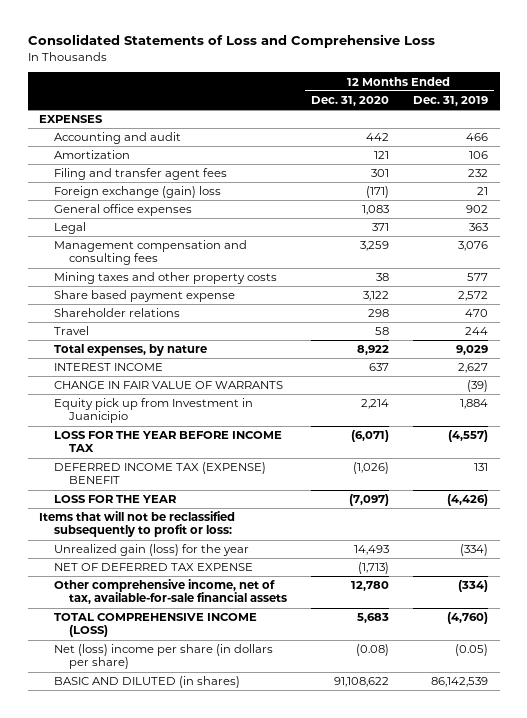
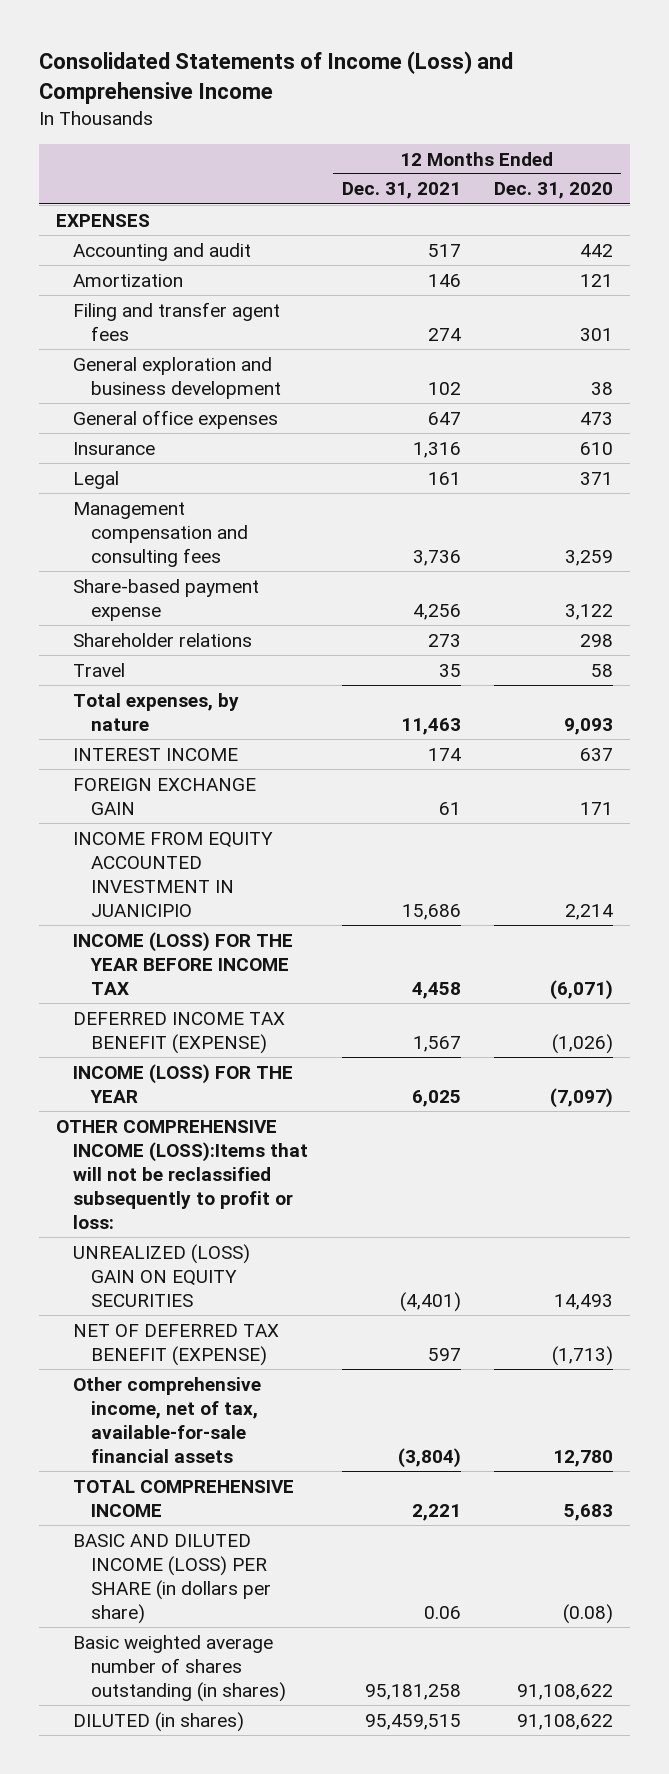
- Consolidated Statements of Loss and Comprehensive Loss
+ Consolidated Statements of Income (Loss) and Comprehensive Income
- | 12 Months Ended Dec. 31, 2020 | 12 Months Ended Dec. 31, 2019
+ | 12 Months Ended Dec. 31, 2021 | 12 Months Ended Dec. 31, 2020
- Foreign exchange (gain) loss | (171) | 21
- General office expenses | 1,083 | 902
+ General exploration and business development | 102 | 38
+ General office expenses | 647 | 473
+ Insurance | 1,316 | 610
- Mining taxes and other property costs | 38 | 577
- Share based payment expense | 3,122 | 2,572
+ Share-based payment expense | 4,256 | 3,122
- Total expenses, by nature | 8,922 | 9,029
+ Total expenses, by nature | 11,463 | 9,093
- CHANGE IN FAIR VALUE OF WARRANTS | | (39)
- Equity pick up from Investment in Juanicipio | 2,214 | 1,884
- LOSS FOR THE YEAR BEFORE INCOME TAX | (6,071) | (4,557)
- DEFERRED INCOME TAX (EXPENSE) BENEFIT | (1,026) | 131
- LOSS FOR THE YEAR | (7,097) | (4,426)
- Items that will not be reclassified subsequently to profit or loss:
- Unrealized gain (loss) for the year | 14,493 | (334)
- NET OF DEFERRED TAX EXPENSE | (1,713) |
+ FOREIGN EXCHANGE GAIN | 61 | 171
+ INCOME FROM EQUITY ACCOUNTED INVESTMENT IN JUANICIPIO | 15,686 | 2,214
+ INCOME (LOSS) FOR THE YEAR BEFORE INCOME TAX | 4,458 | (6,071)
+ DEFERRED INCOME TAX BENEFIT (EXPENSE) | 1,567 | (1,026)
+ INCOME (LOSS) FOR THE YEAR | 6,025 | (7,097)
+ OTHER COMPREHENSIVE INCOME (LOSS):Items that will not be reclassified subsequently to profit or loss:
+ UNREALIZED (LOSS) GAIN ON EQUITY SECURITIES | (4,401) | 14,493
+ NET OF DEFERRED TAX BENEFIT (EXPENSE) | 597 | (1,713)
- TOTAL COMPREHENSIVE INCOME (LOSS) | 5,683 | (4,760)
- Net (loss) income per share (in dollars per share) | (0.08) | (0.05)
- BASIC AND DILUTED (in shares) | 91,108,622 | 86,142,539
+ TOTAL COMPREHENSIVE INCOME | 2,221 | 5,683
+ BASIC AND DILUTED INCOME (LOSS) PER SHARE (in dollars per share) | 0.06 | (0.08)
+ Basic weighted average number of shares outstanding (in shares) | 95,181,258 | 91,108,622
+ DILUTED (in shares) | 95,459,515 | 91,108,622

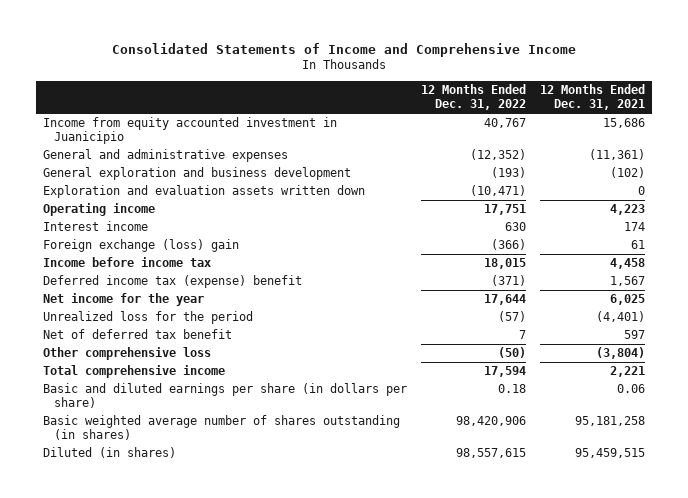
- Consolidated Statements of Income (Loss) and Comprehensive Income
+ Consolidated Statements of Income and Comprehensive Income
- | 12 Months Ended Dec. 31, 2021 | 12 Months Ended Dec. 31, 2020
+ | 12 Months Ended Dec. 31, 2022 | 12 Months Ended Dec. 31, 2021
- EXPENSES
- Accounting and audit | 517 | 442
- Amortization | 146 | 121
- Filing and transfer agent fees | 274 | 301
- General exploration and business development | 102 | 38
- General office expenses | 647 | 473
- Insurance | 1,316 | 610
- Legal | 161 | 371
- Management compensation and consulting fees | 3,736 | 3,259
- Share-based payment expense | 4,256 | 3,122
- Shareholder relations | 273 | 298
- Travel | 35 | 58
- Total expenses, by nature | 11,463 | 9,093
- INTEREST INCOME | 174 | 637
- FOREIGN EXCHANGE GAIN | 61 | 171
- INCOME FROM EQUITY ACCOUNTED INVESTMENT IN JUANICIPIO | 15,686 | 2,214
- INCOME (LOSS) FOR THE YEAR BEFORE INCOME TAX | 4,458 | (6,071)
- DEFERRED INCOME TAX BENEFIT (EXPENSE) | 1,567 | (1,026)
- INCOME (LOSS) FOR THE YEAR | 6,025 | (7,097)
- OTHER COMPREHENSIVE INCOME (LOSS):Items that will not be reclassified subsequently to profit or loss:
- UNREALIZED (LOSS) GAIN ON EQUITY SECURITIES | (4,401) | 14,493
- NET OF DEFERRED TAX BENEFIT (EXPENSE) | 597 | (1,713)
- Other comprehensive income, net of tax, available-for-sale financial assets | (3,804) | 12,780
- TOTAL COMPREHENSIVE INCOME | 2,221 | 5,683
- BASIC AND DILUTED INCOME (LOSS) PER SHARE (in dollars per share) | 0.06 | (0.08)
+ Income from equity accounted investment in Juanicipio | 40,767 | 15,686
+ General and administrative expenses | (12,352) | (11,361)
+ General exploration and business development | (193) | (102)
+ Exploration and evaluation assets written down | (10,471) | 0
+ Operating income | 17,751 | 4,223
+ Interest income | 630 | 174
+ Foreign exchange (loss) gain | (366) | 61
+ Income before income tax | 18,015 | 4,458
+ Deferred income tax (expense) benefit | (371) | 1,567
+ Net income for the year | 17,644 | 6,025
+ Unrealized loss for the period | (57) | (4,401)
+ Net of deferred tax benefit | 7 | 597
+ Other comprehensive loss | (50) | (3,804)
+ Total comprehensive income | 17,594 | 2,221
+ Basic and diluted earnings per share (in dollars per share) | 0.18 | 0.06
- DILUTED (in shares) | 95,459,515 | 91,108,622
+ Diluted (in shares) | 98,557,615 | 95,459,515

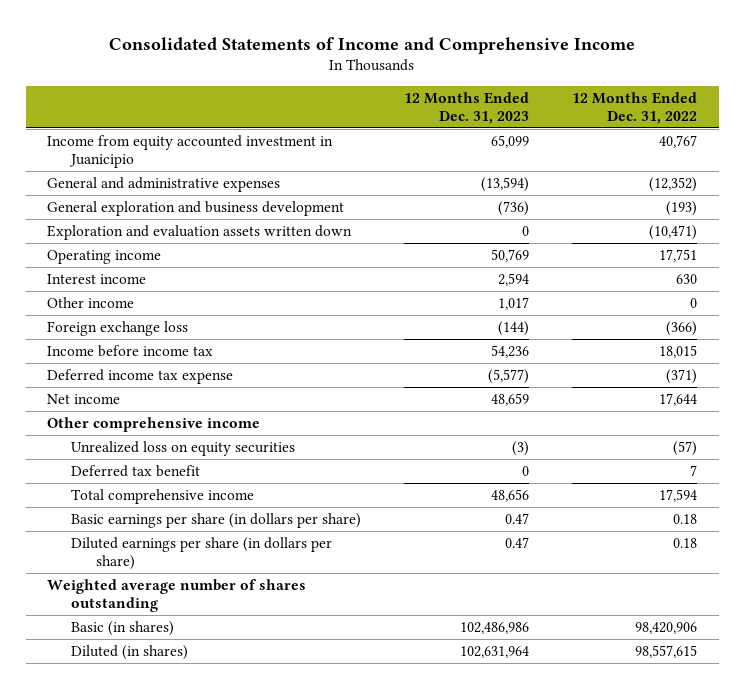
- | 12 Months Ended Dec. 31, 2022 | 12 Months Ended Dec. 31, 2021
+ | 12 Months Ended Dec. 31, 2023 | 12 Months Ended Dec. 31, 2022
- Foreign exchange (loss) gain | (366) | 61
+ Other income | 1,017 | 0
+ Foreign exchange loss | (144) | (366)
- Deferred income tax (expense) benefit | (371) | 1,567
- Net income for the year | 17,644 | 6,025
- Unrealized loss for the period | (57) | (4,401)
- Net of deferred tax benefit | 7 | 597
- Other comprehensive loss | (50) | (3,804)
+ Deferred income tax expense | (5,577) | (371)
+ Net income | 48,659 | 17,644
+ Other comprehensive income
+ Unrealized loss on equity securities | (3) | (57)
+ Deferred tax benefit | 0 | 7
- Basic and diluted earnings per share (in dollars per share) | 0.18 | 0.06
- Basic weighted average number of shares outstanding (in shares) | 98,420,906 | 95,181,258
+ Basic earnings per share (in dollars per share) | 0.47 | 0.18
+ Diluted earnings per share (in dollars per share) | 0.47 | 0.18
+ Weighted average number of shares outstanding
+ Basic (in shares) | 102,486,986 | 98,420,906

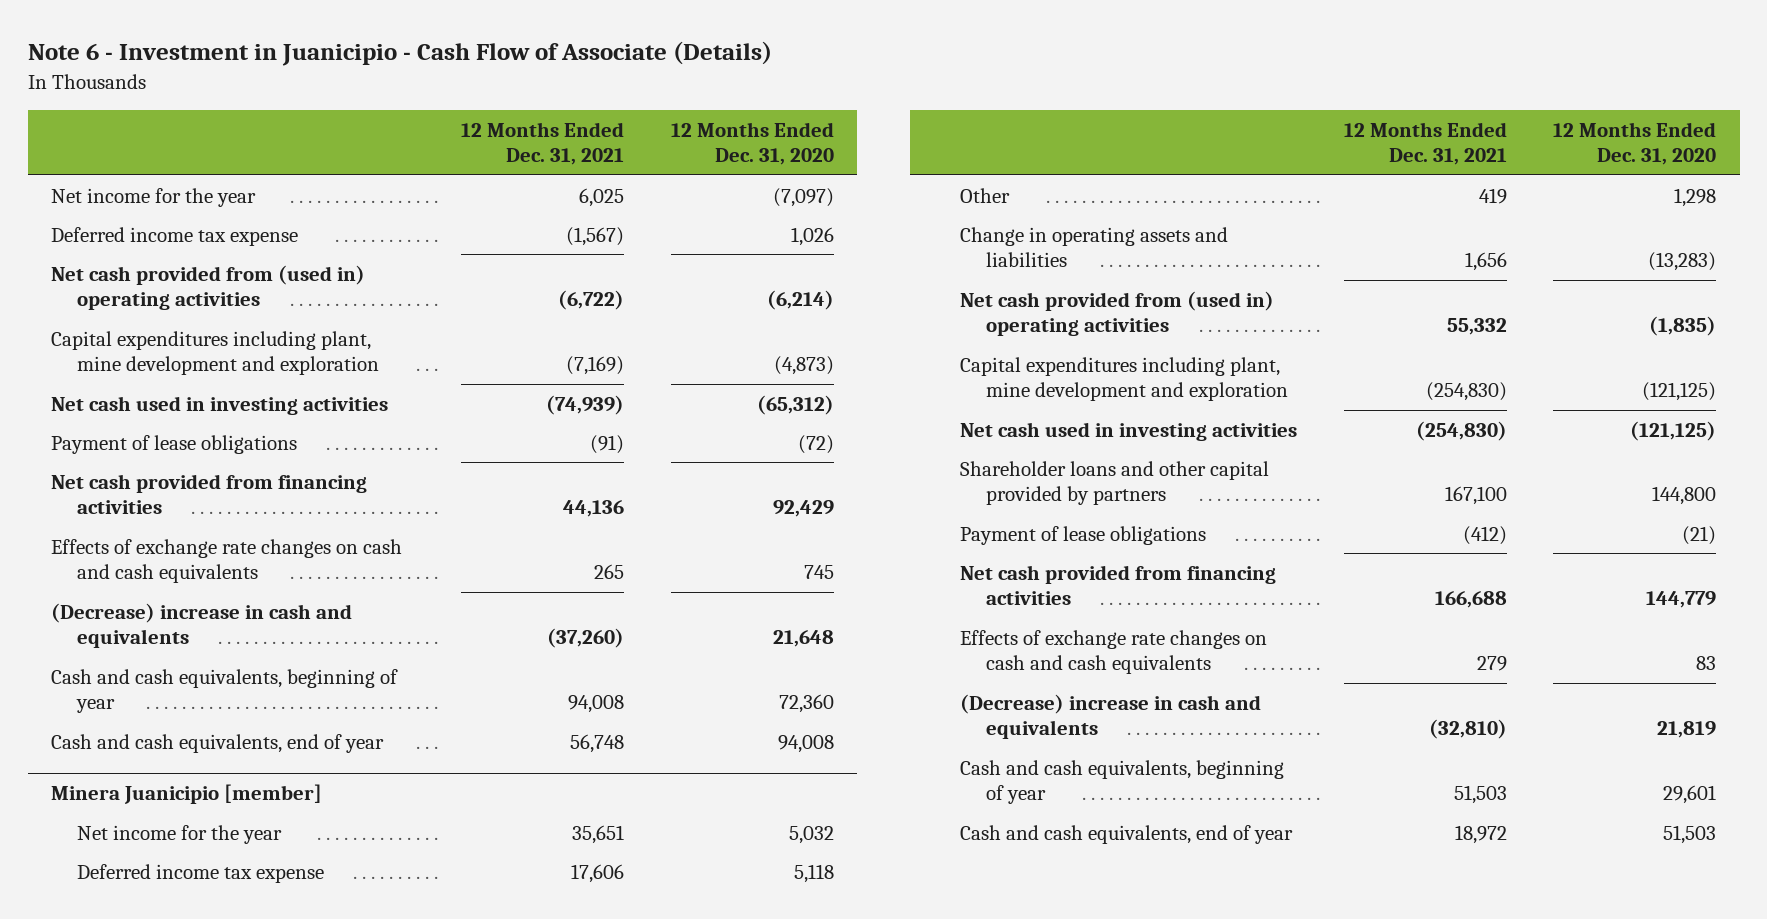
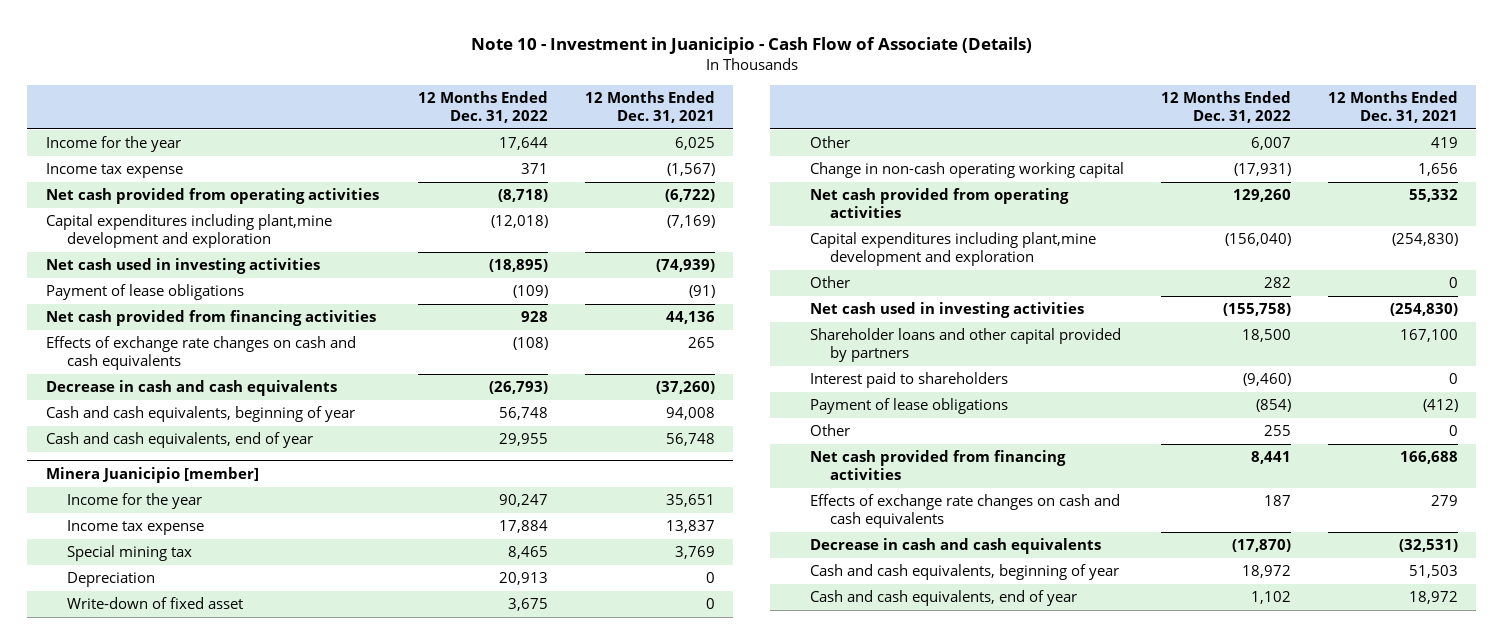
- Note 6 - Investment in Juanicipio - Cash Flow of Associate (Details)
+ Note 10 - Investment in Juanicipio - Cash Flow of Associate (Details)
- | 12 Months Ended Dec. 31, 2021 | 12 Months Ended Dec. 31, 2020
+ | 12 Months Ended Dec. 31, 2022 | 12 Months Ended Dec. 31, 2021
- Net income for the year | 6,025 | (7,097)
- Deferred income tax expense | (1,567) | 1,026
- Net cash provided from (used in) operating activities | (6,722) | (6,214)
- Capital expenditures including plant, mine development and exploration | (7,169) | (4,873)
+ Income for the year | 17,644 | 6,025
+ Income tax expense | 371 | (1,567)
+ Net cash provided from operating activities | (8,718) | (6,722)
+ Capital expenditures including plant,mine development and exploration | (12,018) | (7,169)
- (Decrease) increase in cash and equivalents | (37,260) | 21,648
+ Decrease in cash and cash equivalents | (26,793) | (37,260)
@ Minera Juanicipio [member]
- Net income for the year | 35,651 | 5,032
- Deferred income tax expense | 17,606 | 5,118
+ Income for the year | 90,247 | 35,651
+ Income tax expense | 17,884 | 13,837
+ Special mining tax | 8,465 | 3,769
+ Depreciation | 20,913 | 0
+ Write-down of fixed asset | 3,675 | 0
- Change in operating assets and liabilities | 1,656 | (13,283)
- Net cash provided from (used in) operating activities | 55,332 | (1,835)
- Capital expenditures including plant, mine development and exploration | (254,830) | (121,125)
+ Change in non-cash operating working capital | (17,931) | 1,656
+ Net cash provided from operating activities | 129,260 | 55,332
+ Capital expenditures including plant,mine development and exploration | (156,040) | (254,830)
+ Other | 282 | 0
+ Interest paid to shareholders | (9,460) | 0
+ Other | 255 | 0
- (Decrease) increase in cash and equivalents | (32,810) | 21,819
+ Decrease in cash and cash equivalents | (17,870) | (32,531)

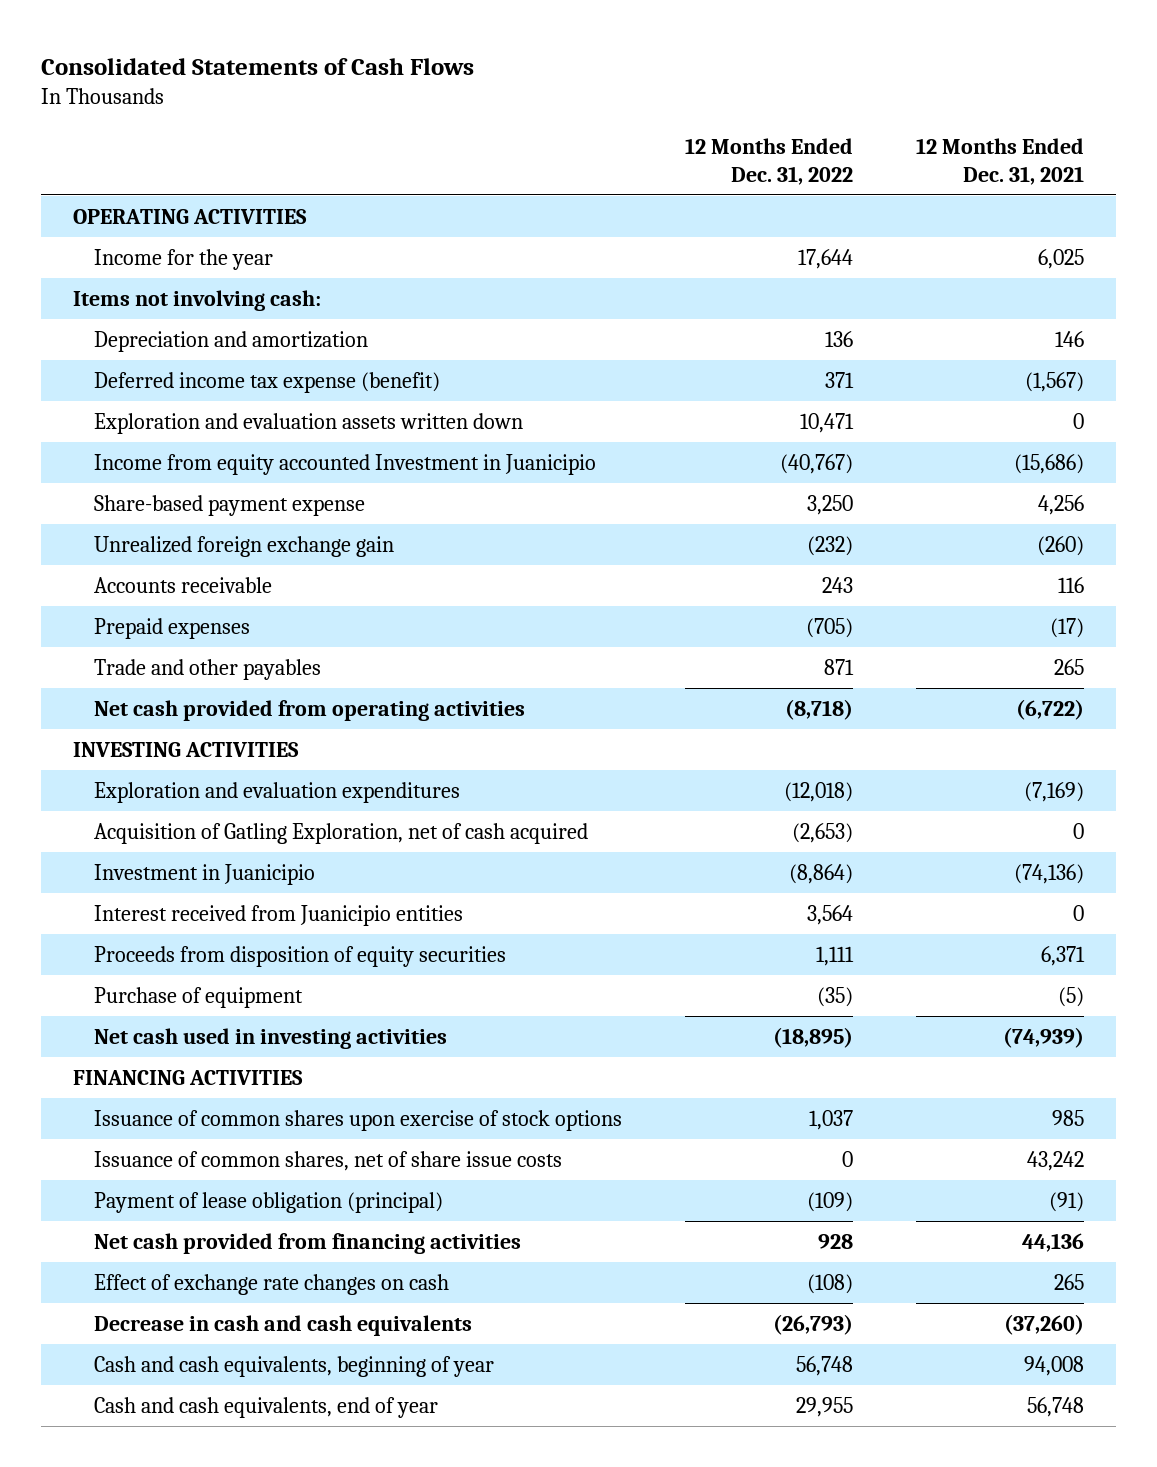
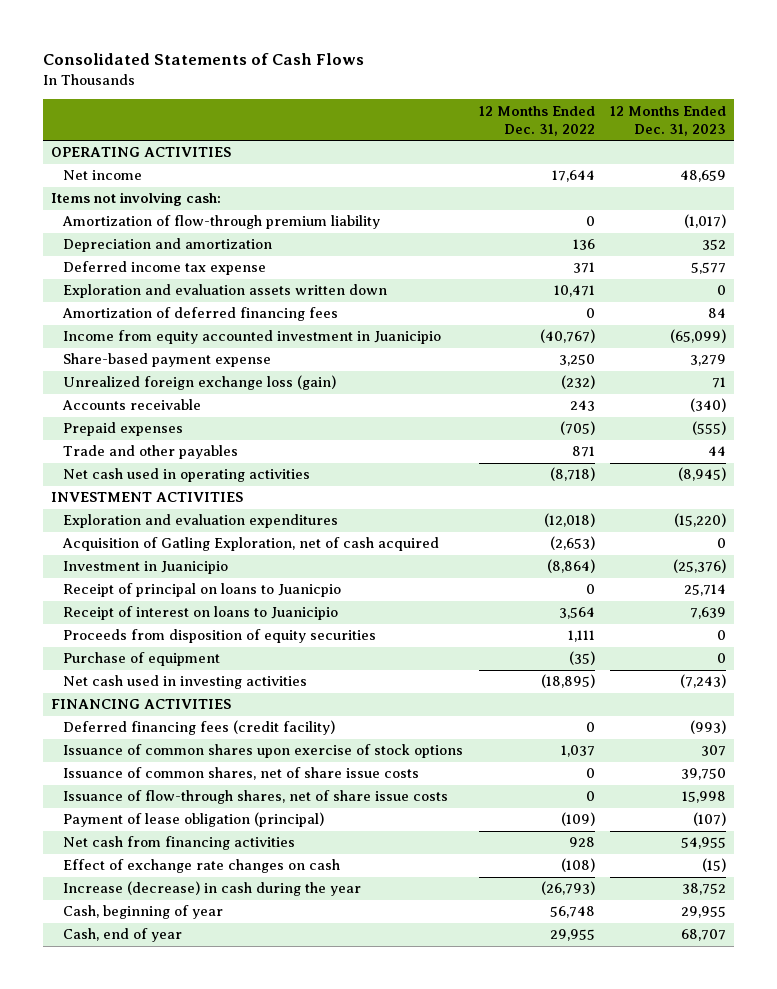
- | 12 Months Ended Dec. 31, 2022 | 12 Months Ended Dec. 31, 2021
+ | 12 Months Ended Dec. 31, 2022 | 12 Months Ended Dec. 31, 2023
- Income for the year | 17,644 | 6,025
+ Net income | 17,644 | 48,659
+ Amortization of flow-through premium liability | 0 | (1,017)
- Deferred income tax expense (benefit) | 371 | (1,567)
+ Deferred income tax expense | 371 | 5,577
- Income from equity accounted Investment in Juanicipio | (40,767) | (15,686)
+ Amortization of deferred financing fees | 0 | 84
+ Income from equity accounted investment in Juanicipio | (40,767) | (65,099)
- Unrealized foreign exchange gain | (232) | (260)
+ Unrealized foreign exchange loss (gain) | (232) | 71
- Net cash provided from operating activities | (8,718) | (6,722)
- INVESTING ACTIVITIES
+ Net cash used in operating activities | (8,718) | (8,945)
+ INVESTMENT ACTIVITIES
- Interest received from Juanicipio entities | 3,564 | 0
+ Receipt of principal on loans to Juanicpio | 0 | 25,714
+ Receipt of interest on loans to Juanicipio | 3,564 | 7,639
+ Deferred financing fees (credit facility) | 0 | (993)
+ Issuance of flow-through shares, net of share issue costs | 0 | 15,998
- Net cash provided from financing activities | 928 | 44,136
+ Net cash from financing activities | 928 | 54,955
- Decrease in cash and cash equivalents | (26,793) | (37,260)
- Cash and cash equivalents, beginning of year | 56,748 | 94,008
- Cash and cash equivalents, end of year | 29,955 | 56,748
+ Increase (decrease) in cash during the year | (26,793) | 38,752
+ Cash, beginning of year | 56,748 | 29,955
+ Cash, end of year | 29,955 | 68,707

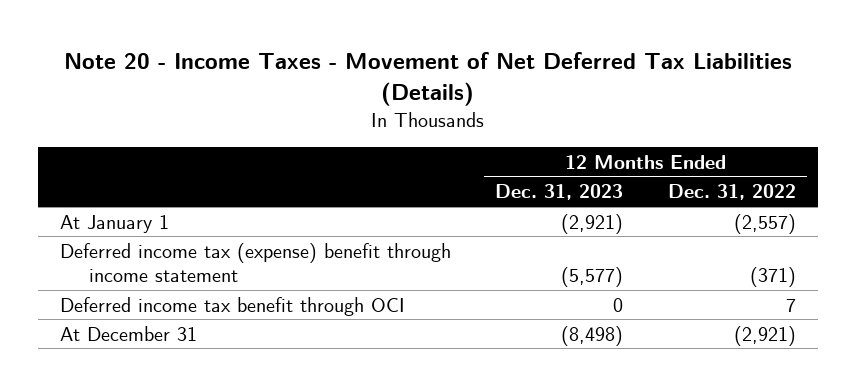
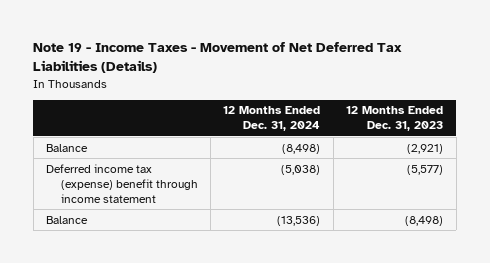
- Note 20 - Income Taxes - Movement of Net Deferred Tax Liabilities (Details)
+ Note 19 - Income Taxes - Movement of Net Deferred Tax Liabilities (Details)
- | 12 Months Ended Dec. 31, 2023 | 12 Months Ended Dec. 31, 2022
+ | 12 Months Ended Dec. 31, 2024 | 12 Months Ended Dec. 31, 2023
- At January 1 | (2,921) | (2,557)
+ Balance | (8,498) | (2,921)
- Deferred income tax benefit through OCI | 0 | 7
- At December 31 | (8,498) | (2,921)
+ Balance | (13,536) | (8,498)

